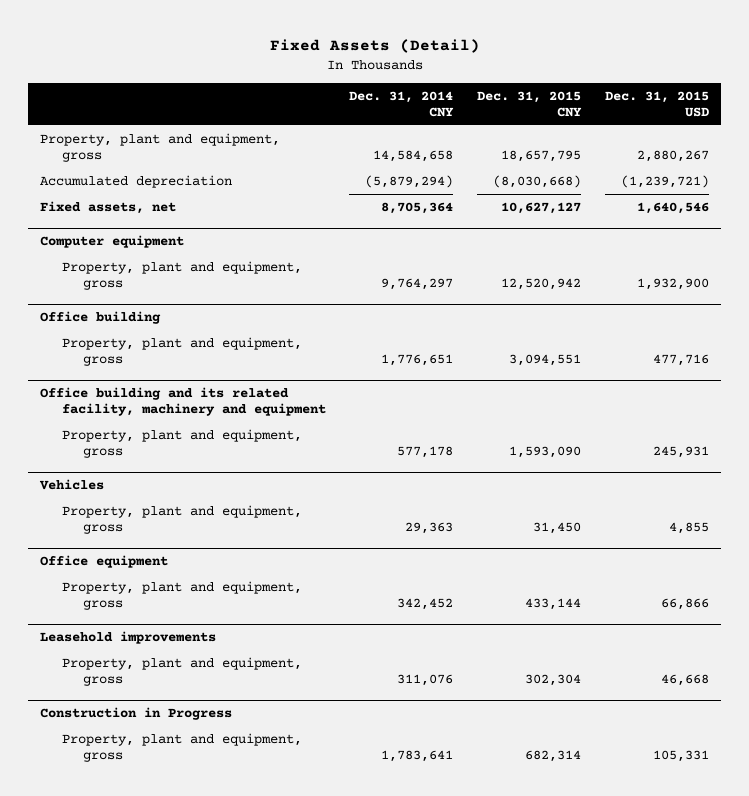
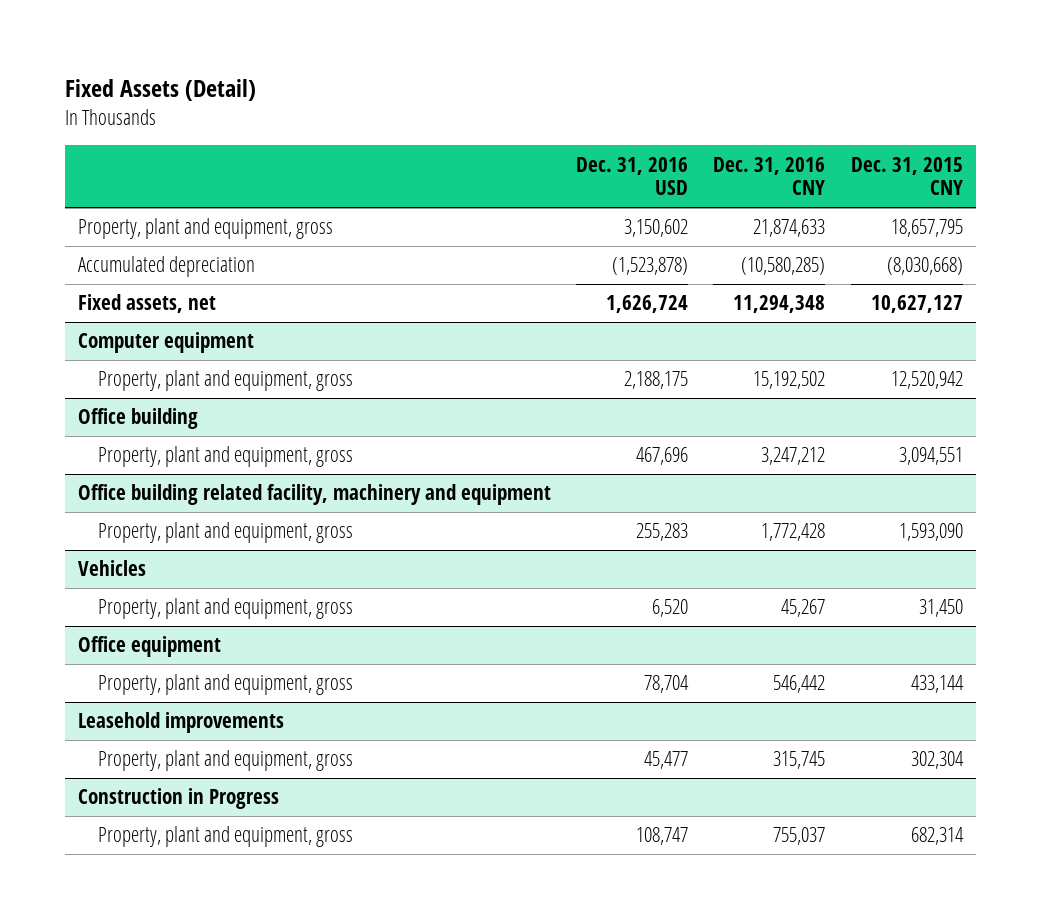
- | Dec. 31, 2014 CNY | Dec. 31, 2015 CNY | Dec. 31, 2015 USD
+ | Dec. 31, 2016 USD | Dec. 31, 2016 CNY | Dec. 31, 2015 CNY
- Office building and its related facility, machinery and equipment
+ Office building related facility, machinery and equipment

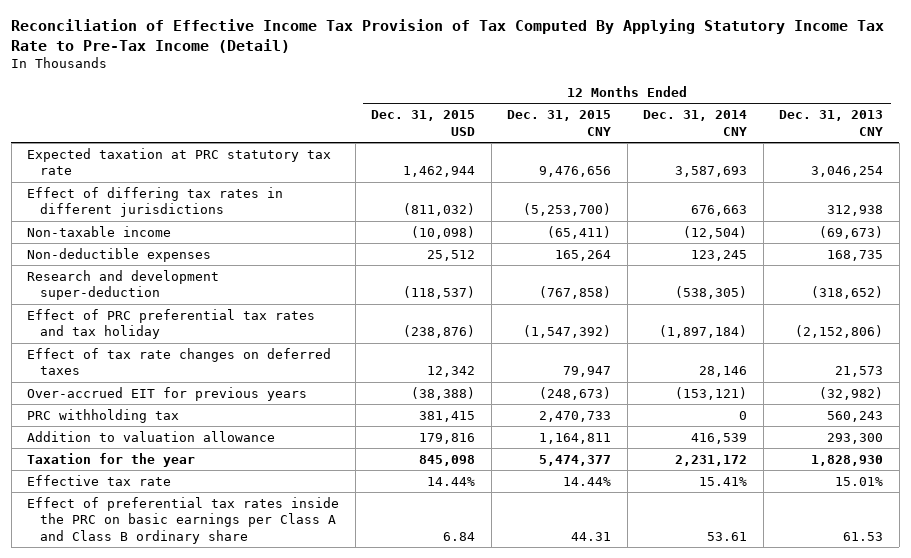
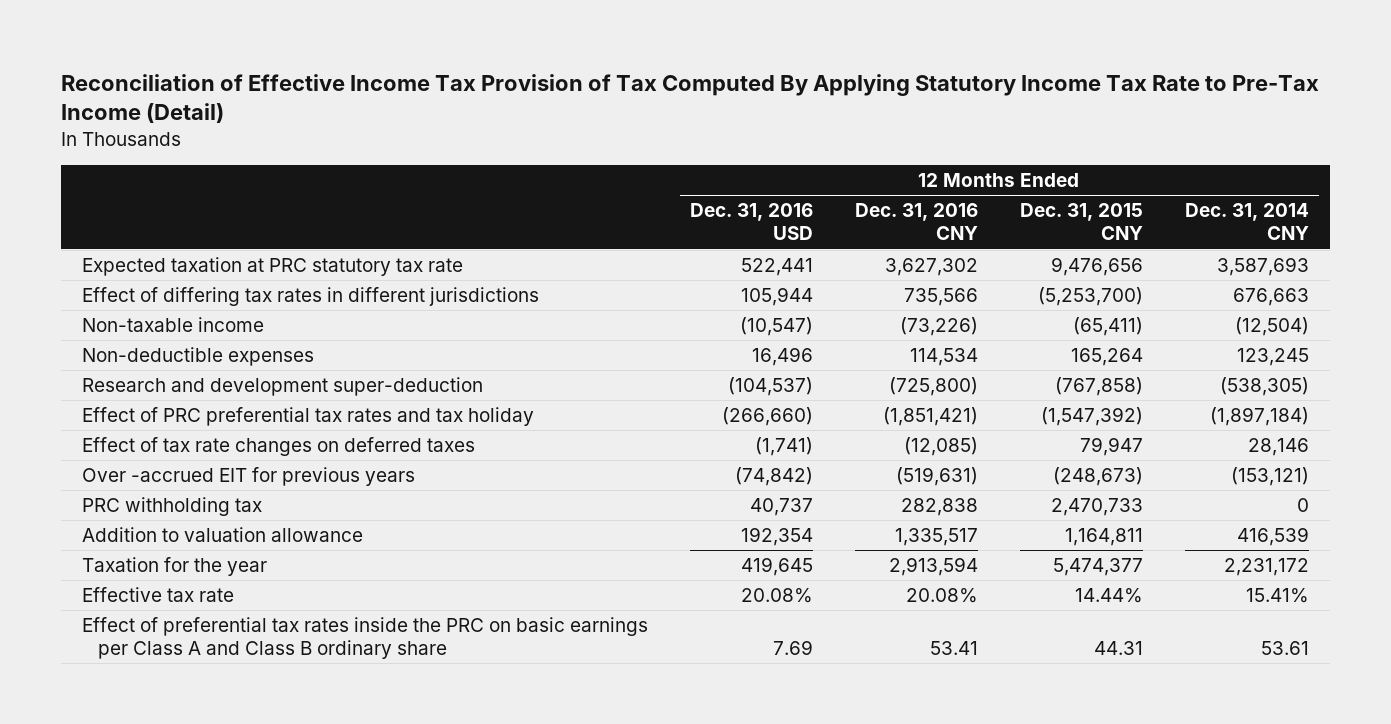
- | 12 Months Ended Dec. 31, 2015 USD | 12 Months Ended Dec. 31, 2015 CNY | 12 Months Ended Dec. 31, 2014 CNY | 12 Months Ended Dec. 31, 2013 CNY
+ | 12 Months Ended Dec. 31, 2016 USD | 12 Months Ended Dec. 31, 2016 CNY | 12 Months Ended Dec. 31, 2015 CNY | 12 Months Ended Dec. 31, 2014 CNY
- Over-accrued EIT for previous years | (38,388) | (248,673) | (153,121) | (32,982)
+ Over -accrued EIT for previous years | (74,842) | (519,631) | (248,673) | (153,121)

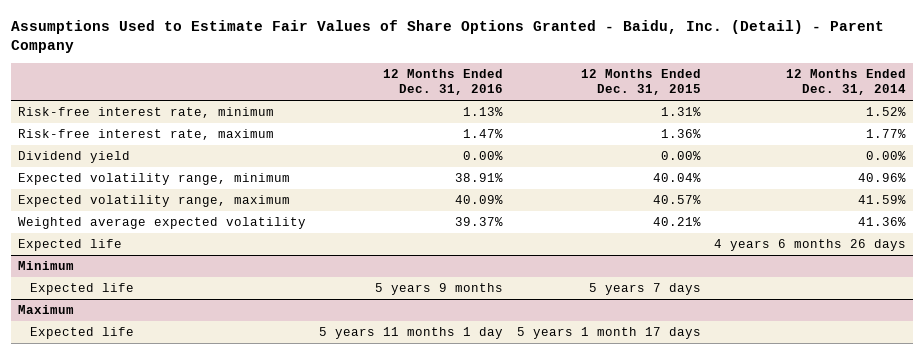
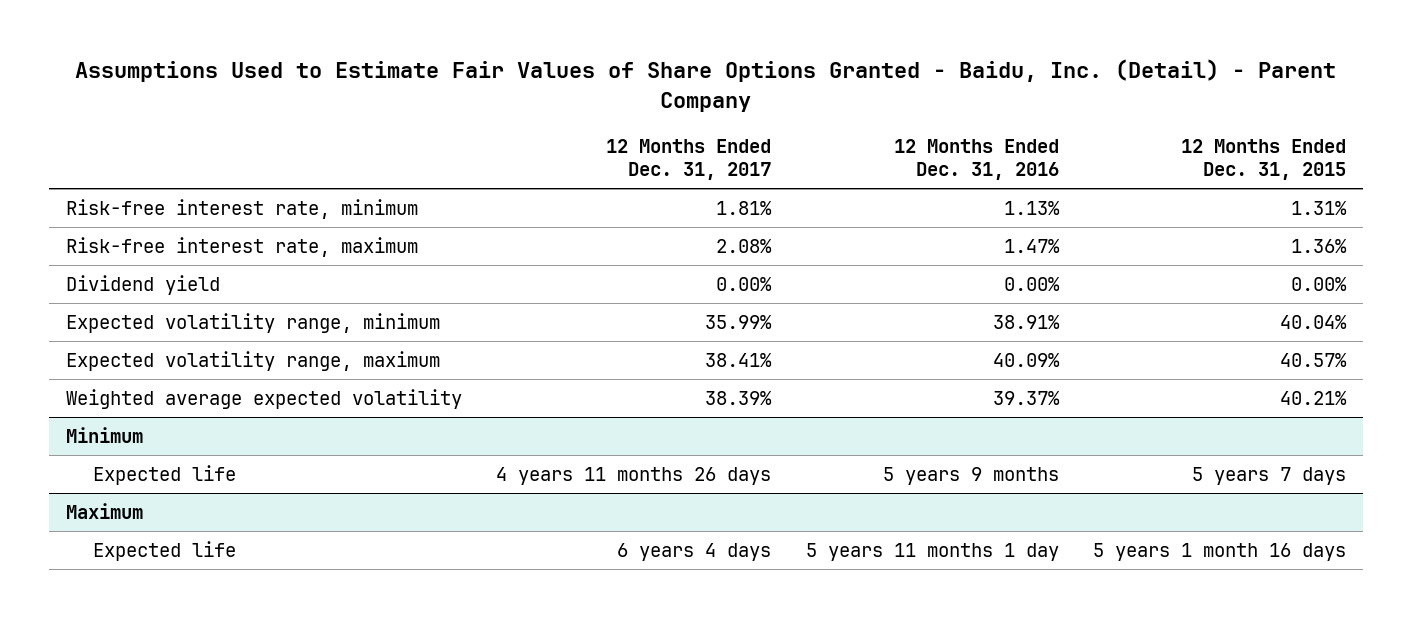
- | 12 Months Ended Dec. 31, 2016 | 12 Months Ended Dec. 31, 2015 | 12 Months Ended Dec. 31, 2014
+ | 12 Months Ended Dec. 31, 2017 | 12 Months Ended Dec. 31, 2016 | 12 Months Ended Dec. 31, 2015
- Expected life | | | 4 years 6 months 26 days
@ Maximum
- Expected life | 5 years 11 months 1 day | 5 years 1 month 17 days |
+ Expected life | 6 years 4 days | 5 years 11 months 1 day | 5 years 1 month 16 days

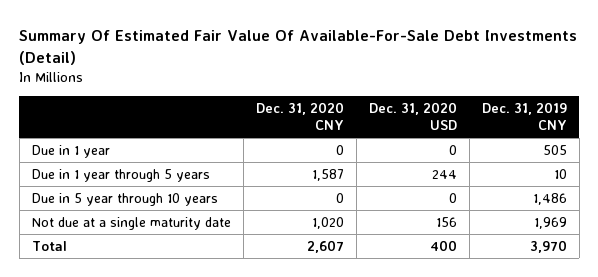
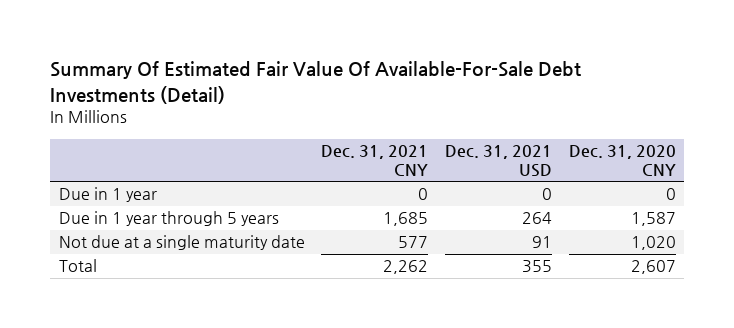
- | Dec. 31, 2020 CNY | Dec. 31, 2020 USD | Dec. 31, 2019 CNY
+ | Dec. 31, 2021 CNY | Dec. 31, 2021 USD | Dec. 31, 2020 CNY
- Due in 5 year through 10 years | 0 | 0 | 1,486

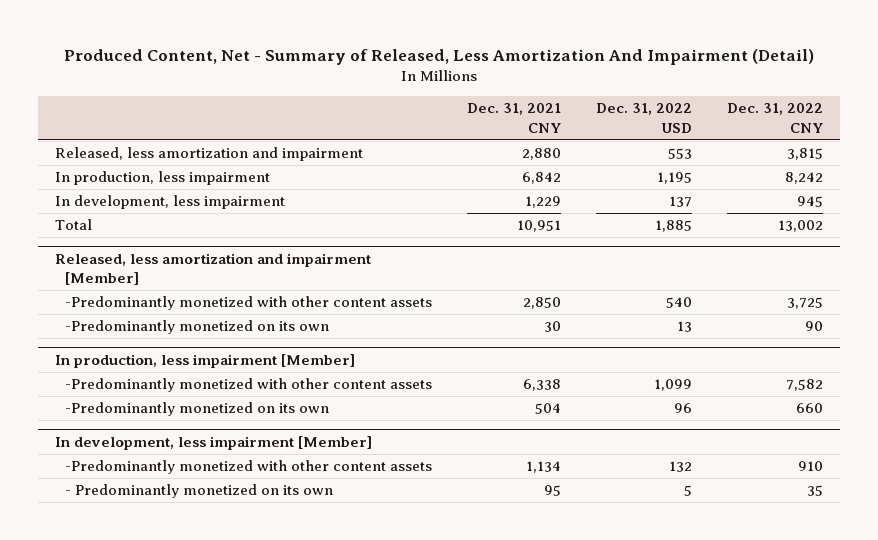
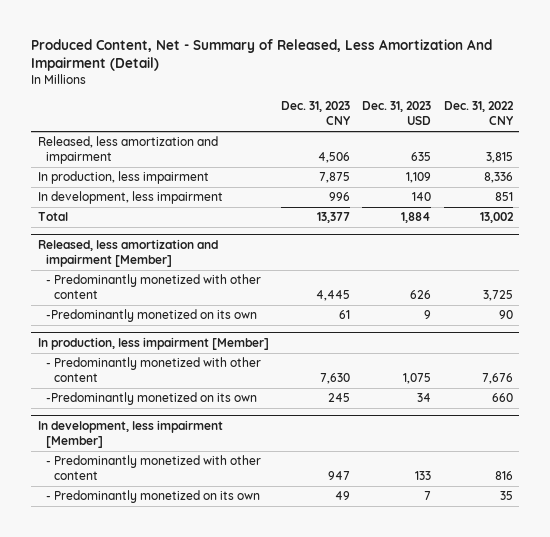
- | Dec. 31, 2021 CNY | Dec. 31, 2022 USD | Dec. 31, 2022 CNY
+ | Dec. 31, 2023 CNY | Dec. 31, 2023 USD | Dec. 31, 2022 CNY
- In production, less impairment | 6,842 | 1,195 | 8,242
- In development, less impairment | 1,229 | 137 | 945
+ In production, less impairment | 7,875 | 1,109 | 8,336
+ In development, less impairment | 996 | 140 | 851
@ Released, less amortization and impairment [Member]
- -Predominantly monetized with other content assets | 2,850 | 540 | 3,725
+ - Predominantly monetized with other content | 4,445 | 626 | 3,725
@ In production, less impairment [Member]
- -Predominantly monetized with other content assets | 6,338 | 1,099 | 7,582
+ - Predominantly monetized with other content | 7,630 | 1,075 | 7,676
@ In development, less impairment [Member]
- -Predominantly monetized with other content assets | 1,134 | 132 | 910
+ - Predominantly monetized with other content | 947 | 133 | 816

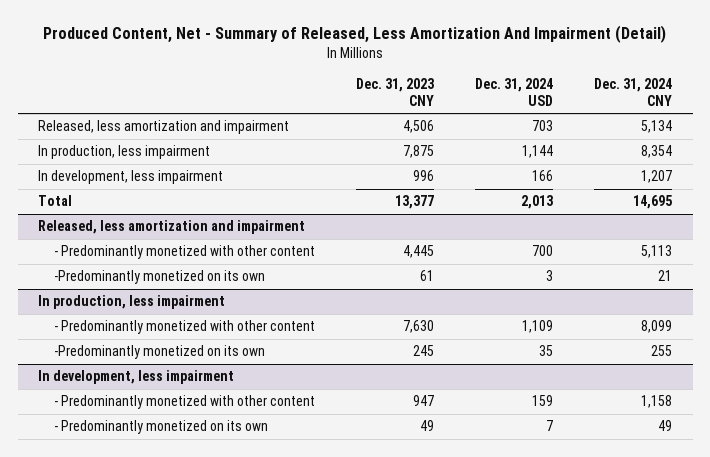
- | Dec. 31, 2023 CNY | Dec. 31, 2023 USD | Dec. 31, 2022 CNY
+ | Dec. 31, 2023 CNY | Dec. 31, 2024 USD | Dec. 31, 2024 CNY
- Released, less amortization and impairment [Member]
+ Released, less amortization and impairment
- In production, less impairment [Member]
+ In production, less impairment
- In development, less impairment [Member]
+ In development, less impairment

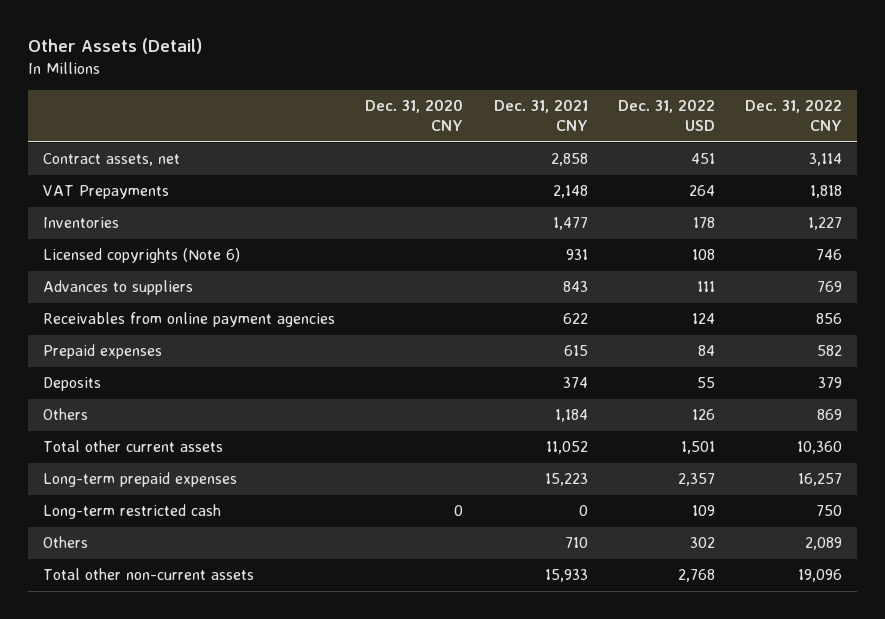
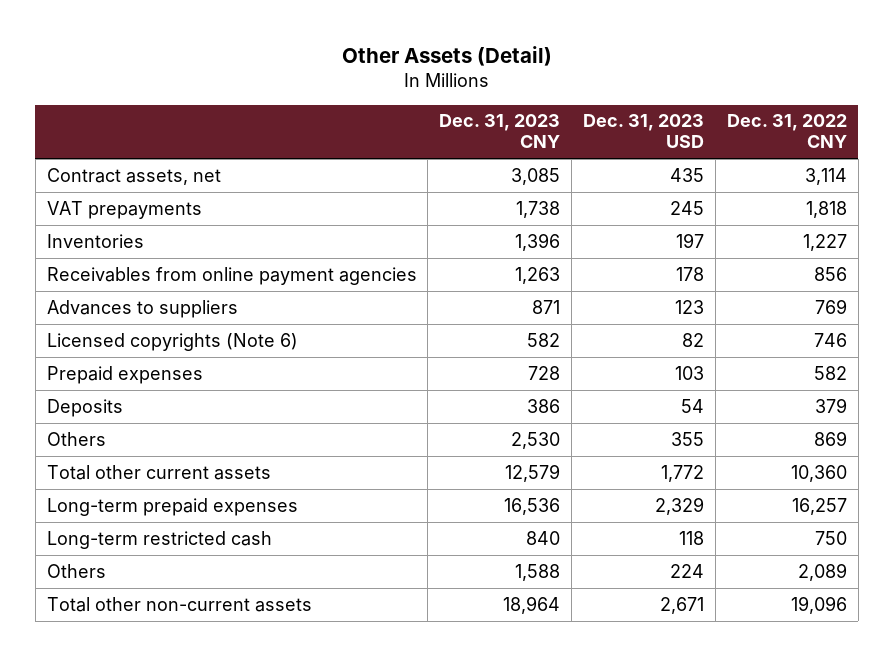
- | Dec. 31, 2020 CNY | Dec. 31, 2021 CNY | Dec. 31, 2022 USD | Dec. 31, 2022 CNY
+ | Dec. 31, 2023 CNY | Dec. 31, 2023 USD | Dec. 31, 2022 CNY
- VAT Prepayments | | 2,148 | 264 | 1,818
+ VAT prepayments | 1,738 | 245 | 1,818
moved down: Advances to suppliers | 871 | 123 | 769
moved down: Licensed copyrights (Note 6) | 582 | 82 | 746

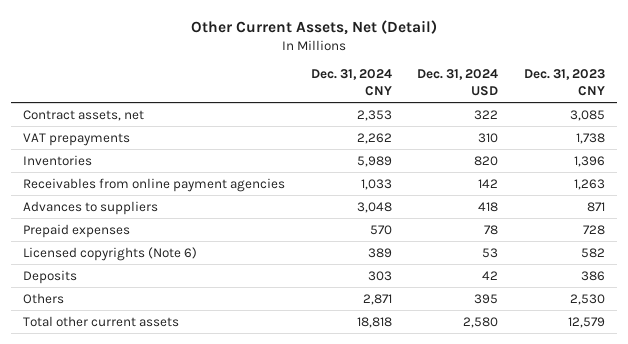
- Other Assets (Detail)
+ Other Current Assets, Net (Detail)
- | Dec. 31, 2023 CNY | Dec. 31, 2023 USD | Dec. 31, 2022 CNY
+ | Dec. 31, 2024 CNY | Dec. 31, 2024 USD | Dec. 31, 2023 CNY
moved down: Licensed copyrights (Note 6) | 389 | 53 | 582
- Long-term prepaid expenses | 16,536 | 2,329 | 16,257
- Long-term restricted cash | 840 | 118 | 750
- Others | 1,588 | 224 | 2,089
- Total other non-current assets | 18,964 | 2,671 | 19,096

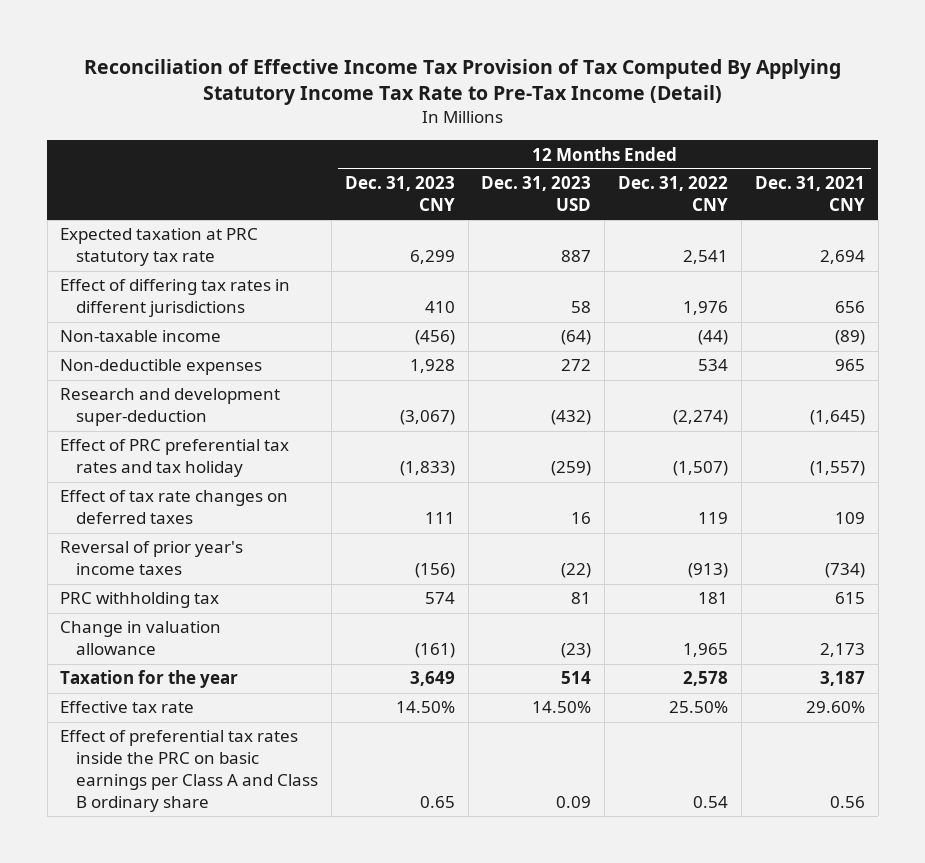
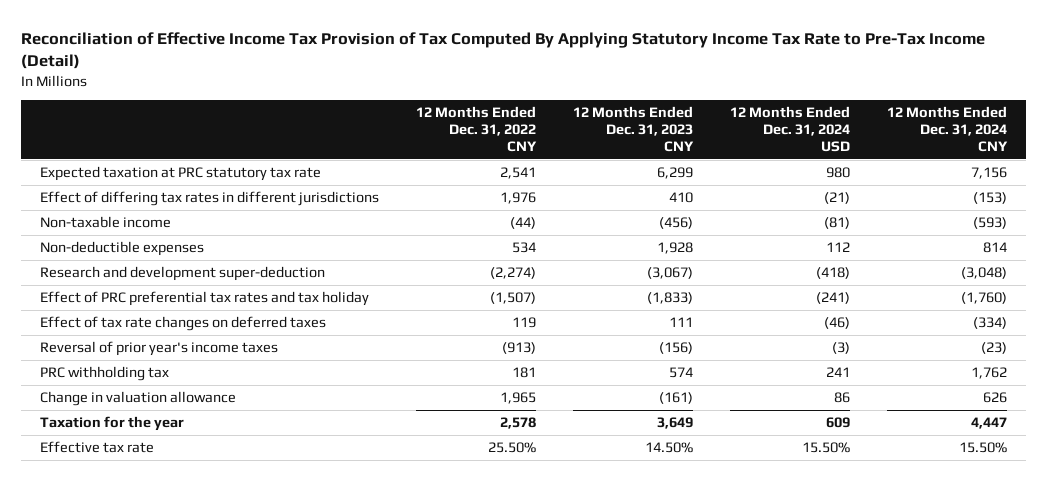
- | 12 Months Ended Dec. 31, 2023 CNY | 12 Months Ended Dec. 31, 2023 USD | 12 Months Ended Dec. 31, 2022 CNY | 12 Months Ended Dec. 31, 2021 CNY
+ | 12 Months Ended Dec. 31, 2022 CNY | 12 Months Ended Dec. 31, 2023 CNY | 12 Months Ended Dec. 31, 2024 USD | 12 Months Ended Dec. 31, 2024 CNY
- Effect of preferential tax rates inside the PRC on basic earnings per Class A and Class B ordinary share | 0.65 | 0.09 | 0.54 | 0.56

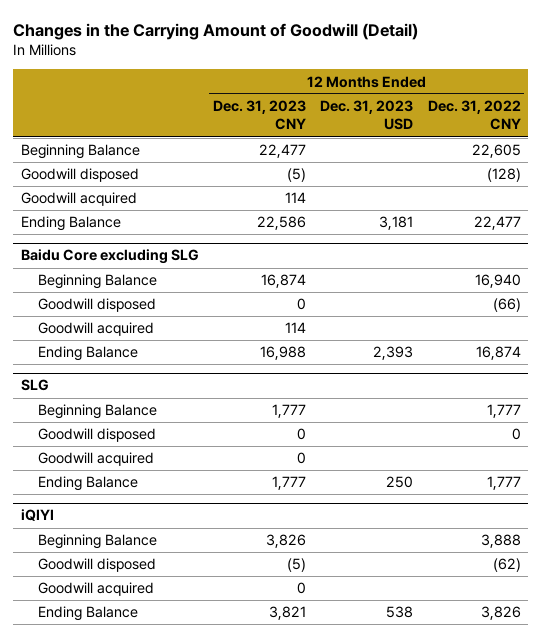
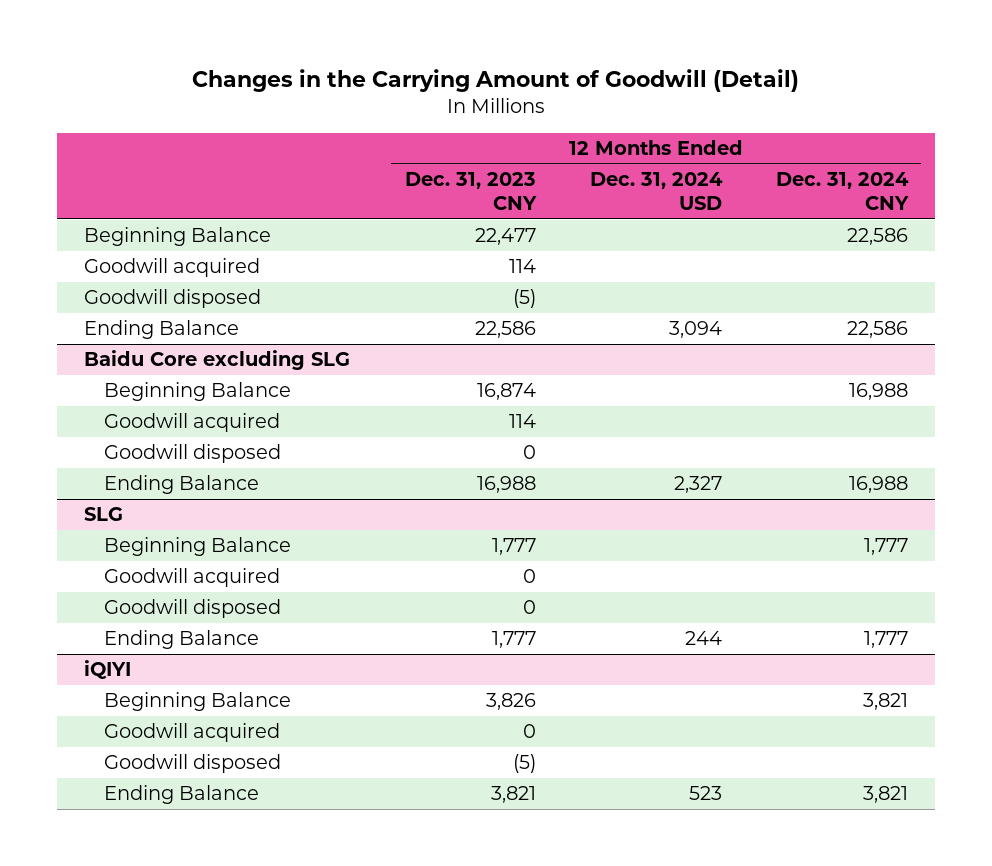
- | 12 Months Ended Dec. 31, 2023 CNY | 12 Months Ended Dec. 31, 2023 USD | 12 Months Ended Dec. 31, 2022 CNY
+ | 12 Months Ended Dec. 31, 2023 CNY | 12 Months Ended Dec. 31, 2024 USD | 12 Months Ended Dec. 31, 2024 CNY
moved down: Goodwill disposed | (5) | |
@ Baidu Core excluding SLG
moved down: Goodwill disposed | 0 | |
@ SLG
moved down: Goodwill disposed | 0 | |
@ iQIYI
moved down: Goodwill disposed | (5) | |

